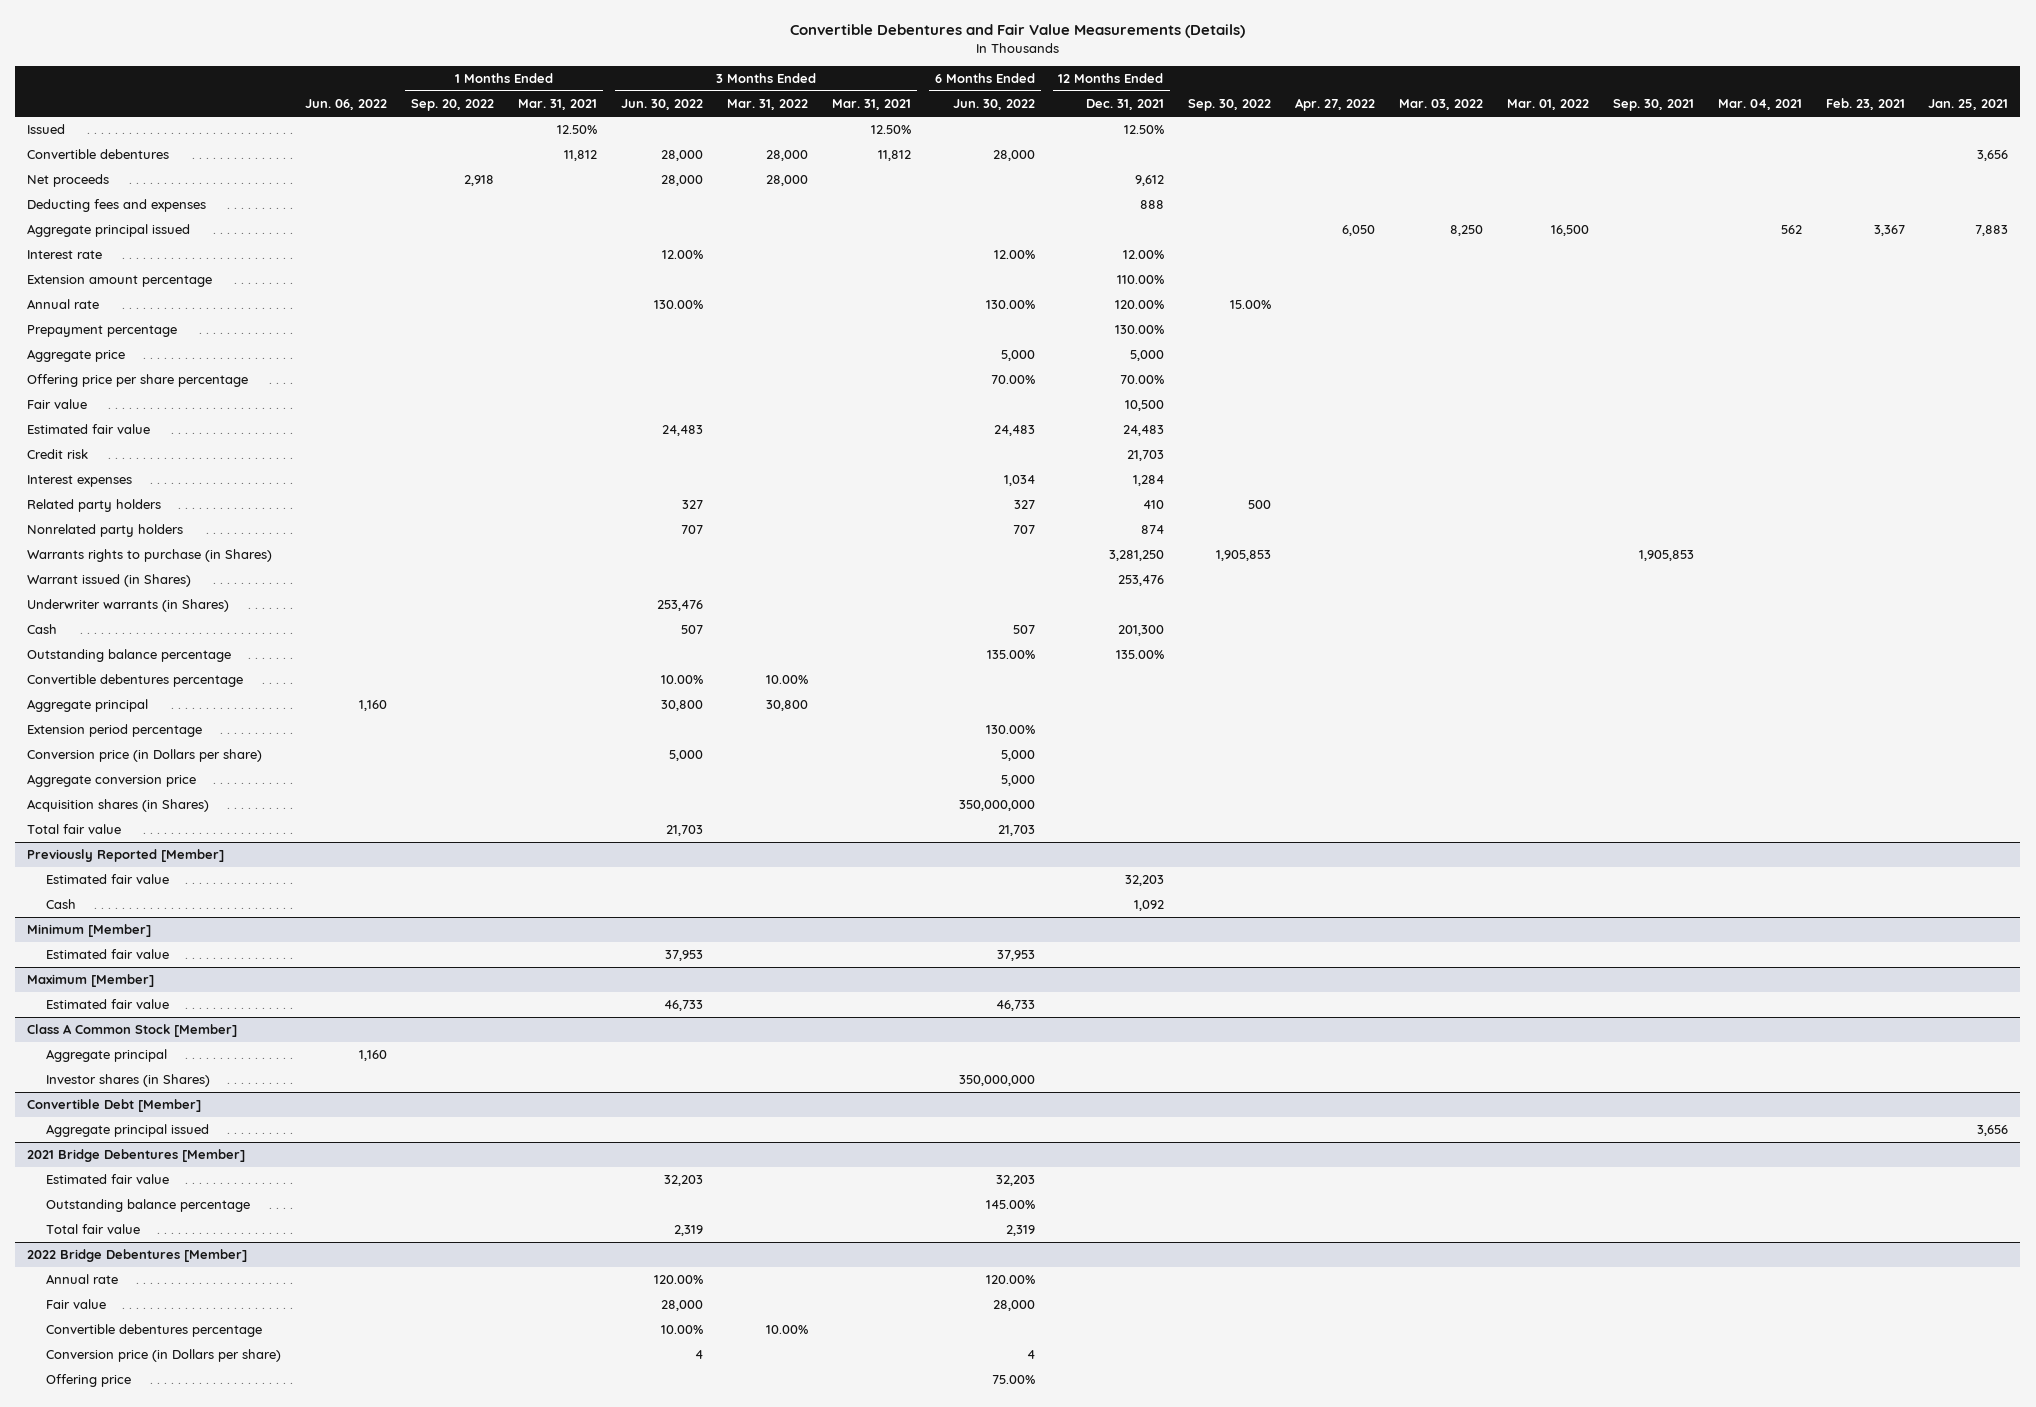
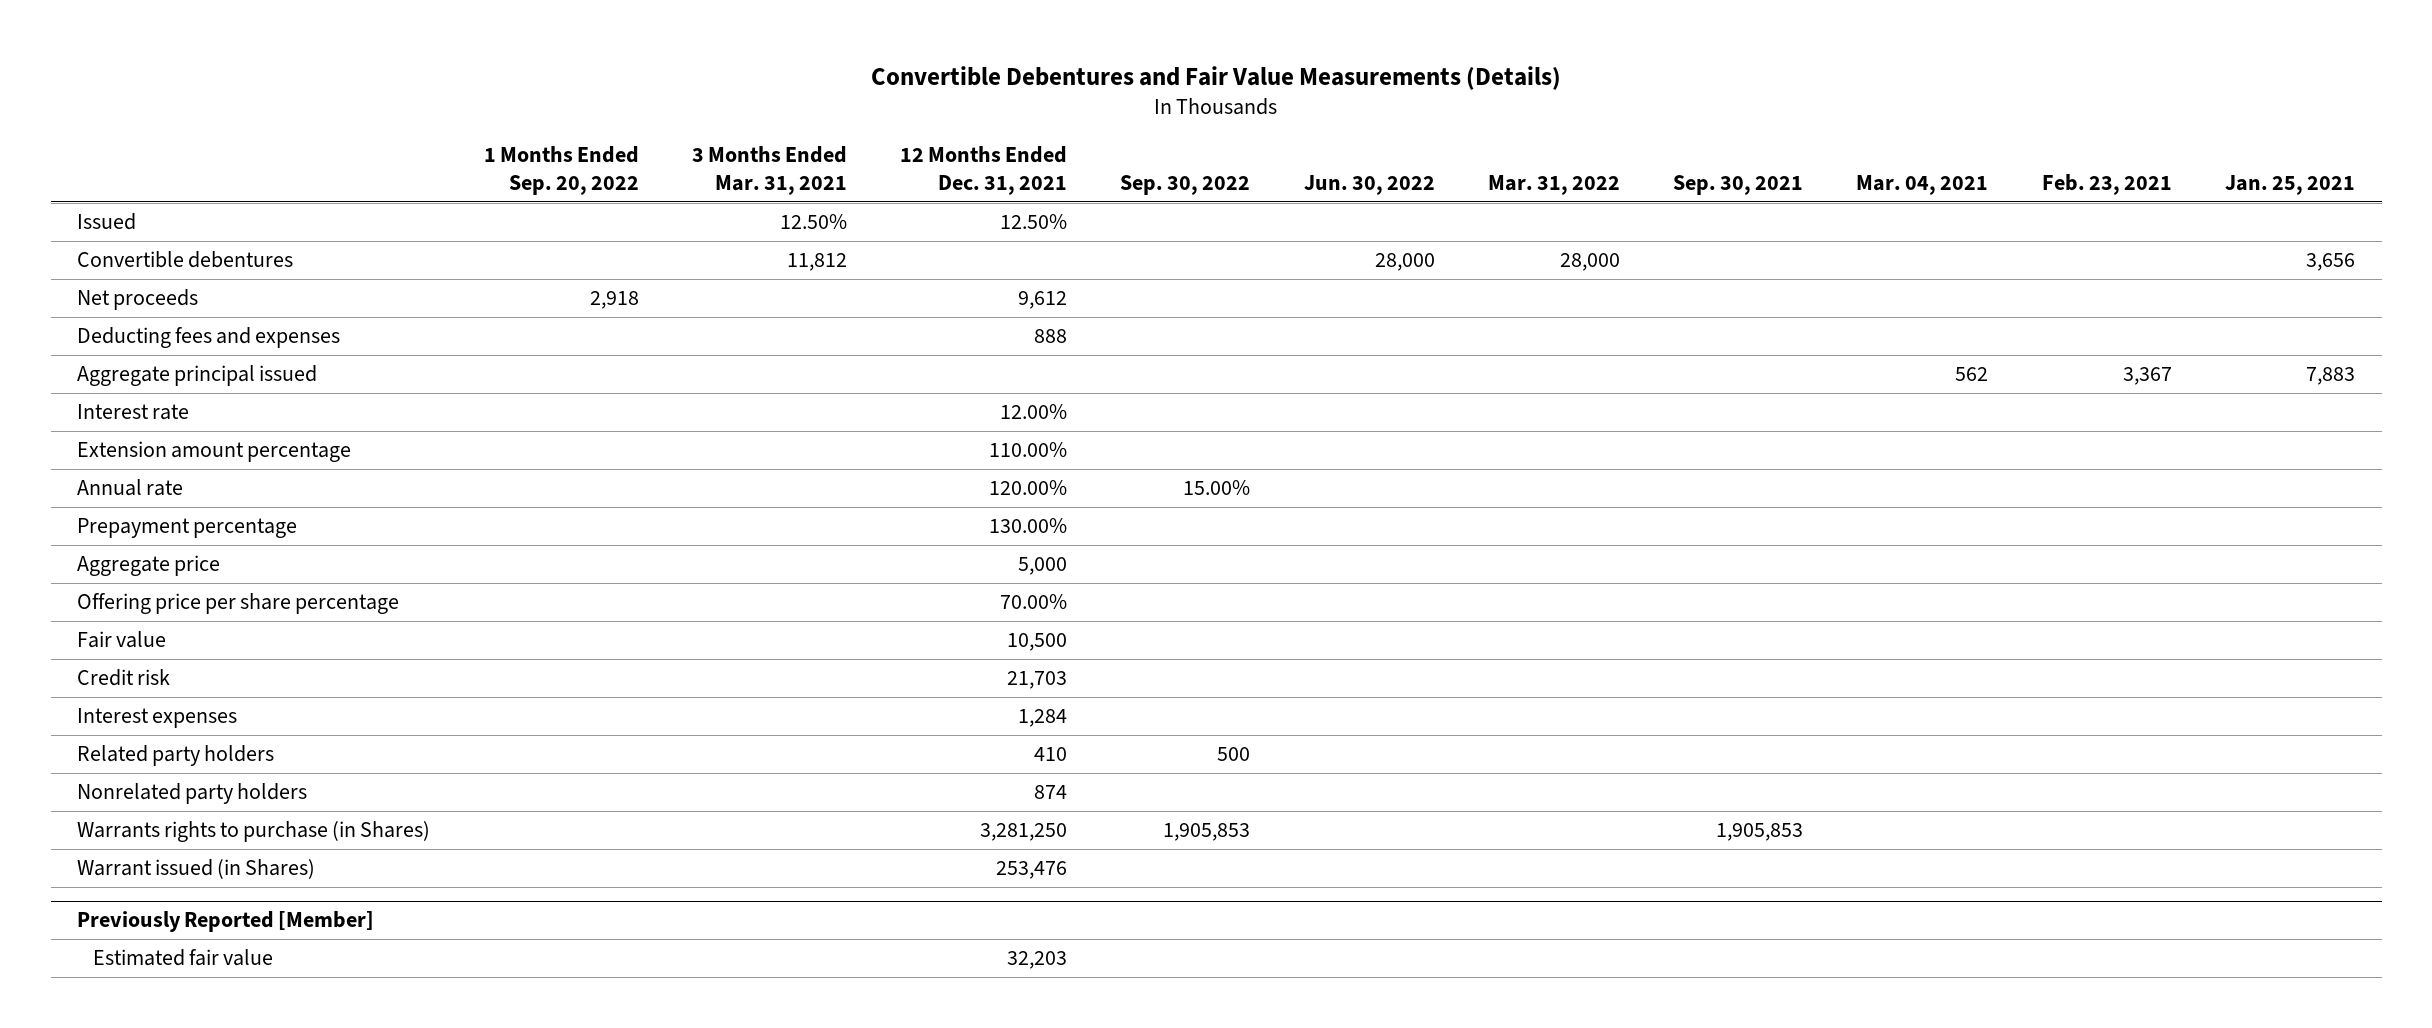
- | Jun. 06, 2022 | 1 Months Ended Sep. 20, 2022 | 1 Months Ended Mar. 31, 2021 | 3 Months Ended Jun. 30, 2022 | 3 Months Ended Mar. 31, 2022 | 3 Months Ended Mar. 31, 2021 | 6 Months Ended Jun. 30, 2022 | 12 Months Ended Dec. 31, 2021 | Sep. 30, 2022 | Apr. 27, 2022 | Mar. 03, 2022 | Mar. 01, 2022 | Sep. 30, 2021 | Mar. 04, 2021 | Feb. 23, 2021 | Jan. 25, 2021
+ | 1 Months Ended Sep. 20, 2022 | 3 Months Ended Mar. 31, 2021 | 12 Months Ended Dec. 31, 2021 | Sep. 30, 2022 | Jun. 30, 2022 | Mar. 31, 2022 | Sep. 30, 2021 | Mar. 04, 2021 | Feb. 23, 2021 | Jan. 25, 2021
- Estimated fair value | | | | 24,483 | | | 24,483 | 24,483 | | | | | | | |
- Underwriter warrants (in Shares) | | | | 253,476 | | | | | | | | | | | |
- Cash | | | | 507 | | | 507 | 201,300 | | | | | | | |
- Outstanding balance percentage | | | | | | | 135.00% | 135.00% | | | | | | | |
- Convertible debentures percentage | | | | 10.00% | 10.00% | | | | | | | | | | |
- Aggregate principal | 1,160 | | | 30,800 | 30,800 | | | | | | | | | | |
- Extension period percentage | | | | | | | 130.00% | | | | | | | | |
- Conversion price (in Dollars per share) | | | | 5,000 | | | 5,000 | | | | | | | | |
- Aggregate conversion price | | | | | | | 5,000 | | | | | | | | |
- Acquisition shares (in Shares) | | | | | | | 350,000,000 | | | | | | | | |
- Total fair value | | | | 21,703 | | | 21,703 | | | | | | | | |
@ Previously Reported [Member]
- Cash | | | | | | | | 1,092 | | | | | | | |
- Minimum [Member]
- Estimated fair value | | | | 37,953 | | | 37,953 | | | | | | | | |
- Maximum [Member]
- Estimated fair value | | | | 46,733 | | | 46,733 | | | | | | | | |
- Class A Common Stock [Member]
- Aggregate principal | 1,160 | | | | | | | | | | | | | | |
- Investor shares (in Shares) | | | | | | | 350,000,000 | | | | | | | | |
- Convertible Debt [Member]
- Aggregate principal issued | | | | | | | | | | | | | | | | 3,656
- 2021 Bridge Debentures [Member]
- Estimated fair value | | | | 32,203 | | | 32,203 | | | | | | | | |
- Outstanding balance percentage | | | | | | | 145.00% | | | | | | | | |
- Total fair value | | | | 2,319 | | | 2,319 | | | | | | | | |
- 2022 Bridge Debentures [Member]
- Annual rate | | | | 120.00% | | | 120.00% | | | | | | | | |
- Fair value | | | | 28,000 | | | 28,000 | | | | | | | | |
- Convertible debentures percentage | | | | 10.00% | 10.00% | | | | | | | | | | |
- Conversion price (in Dollars per share) | | | | 4 | | | 4 | | | | | | | | |
- Offering price | | | | | | | 75.00% | | | | | | | | |

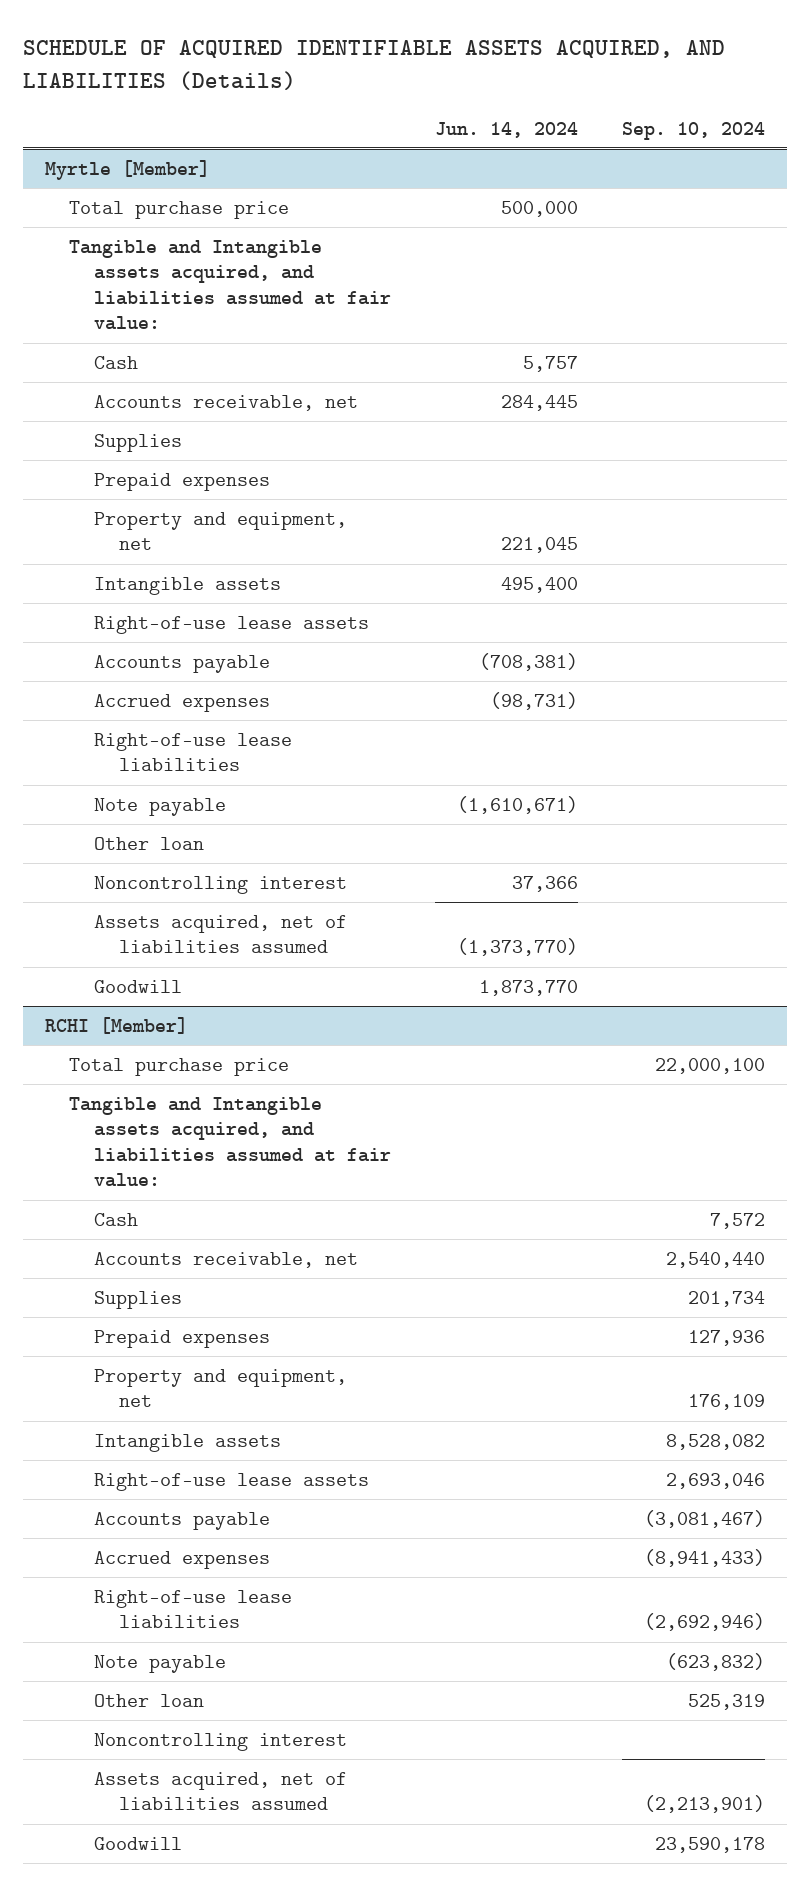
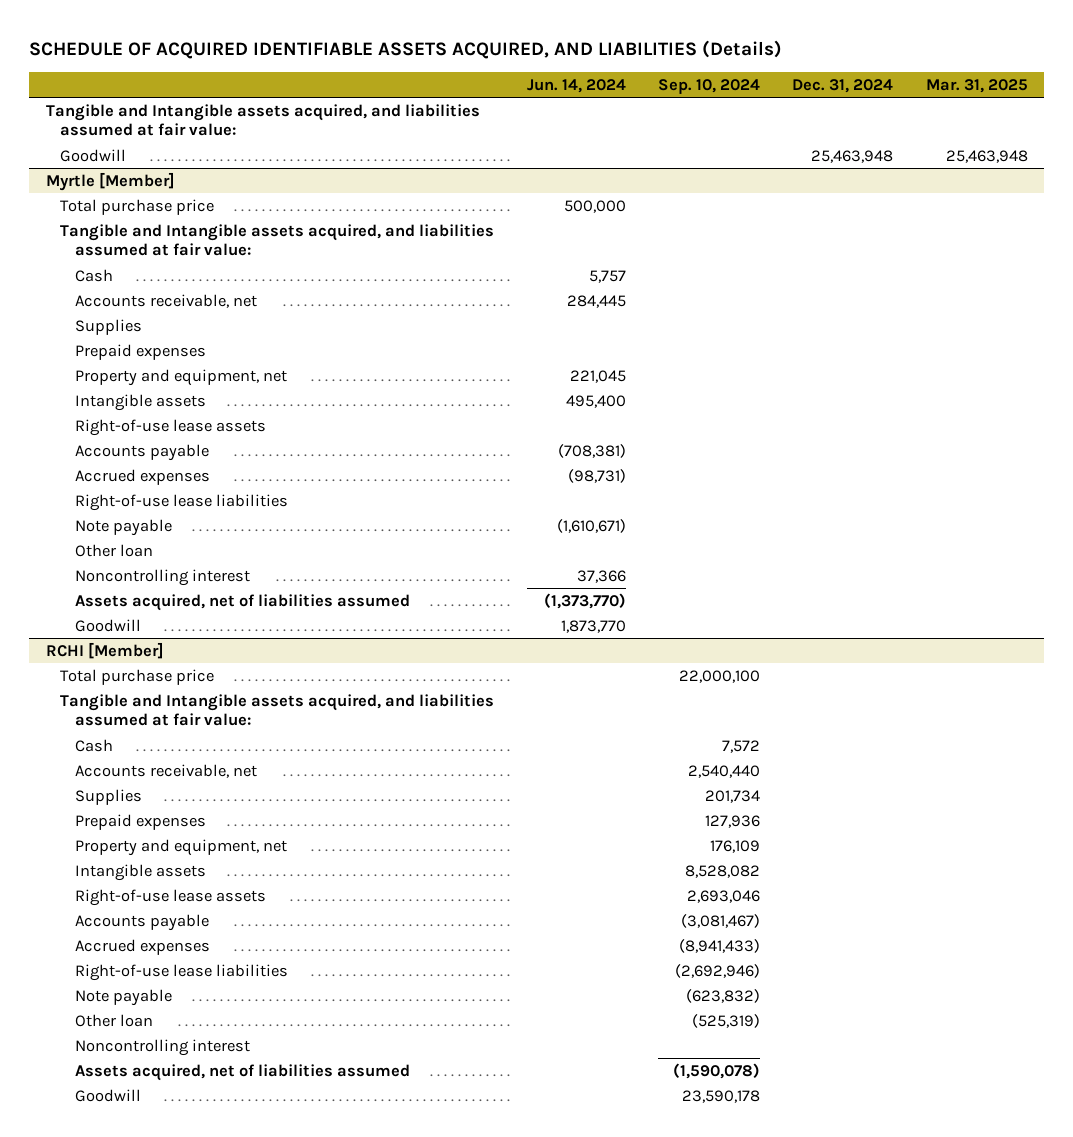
- | Jun. 14, 2024 | Sep. 10, 2024
+ | Jun. 14, 2024 | Sep. 10, 2024 | Dec. 31, 2024 | Mar. 31, 2025
+ Tangible and Intangible assets acquired, and liabilities assumed at fair value:
+ Goodwill | | | 25,463,948 | 25,463,948
@ RCHI [Member]
- Other loan | | 525,319
+ Other loan | | (525,319) | |
- Assets acquired, net of liabilities assumed | | (2,213,901)
+ Assets acquired, net of liabilities assumed | | (1,590,078) | |

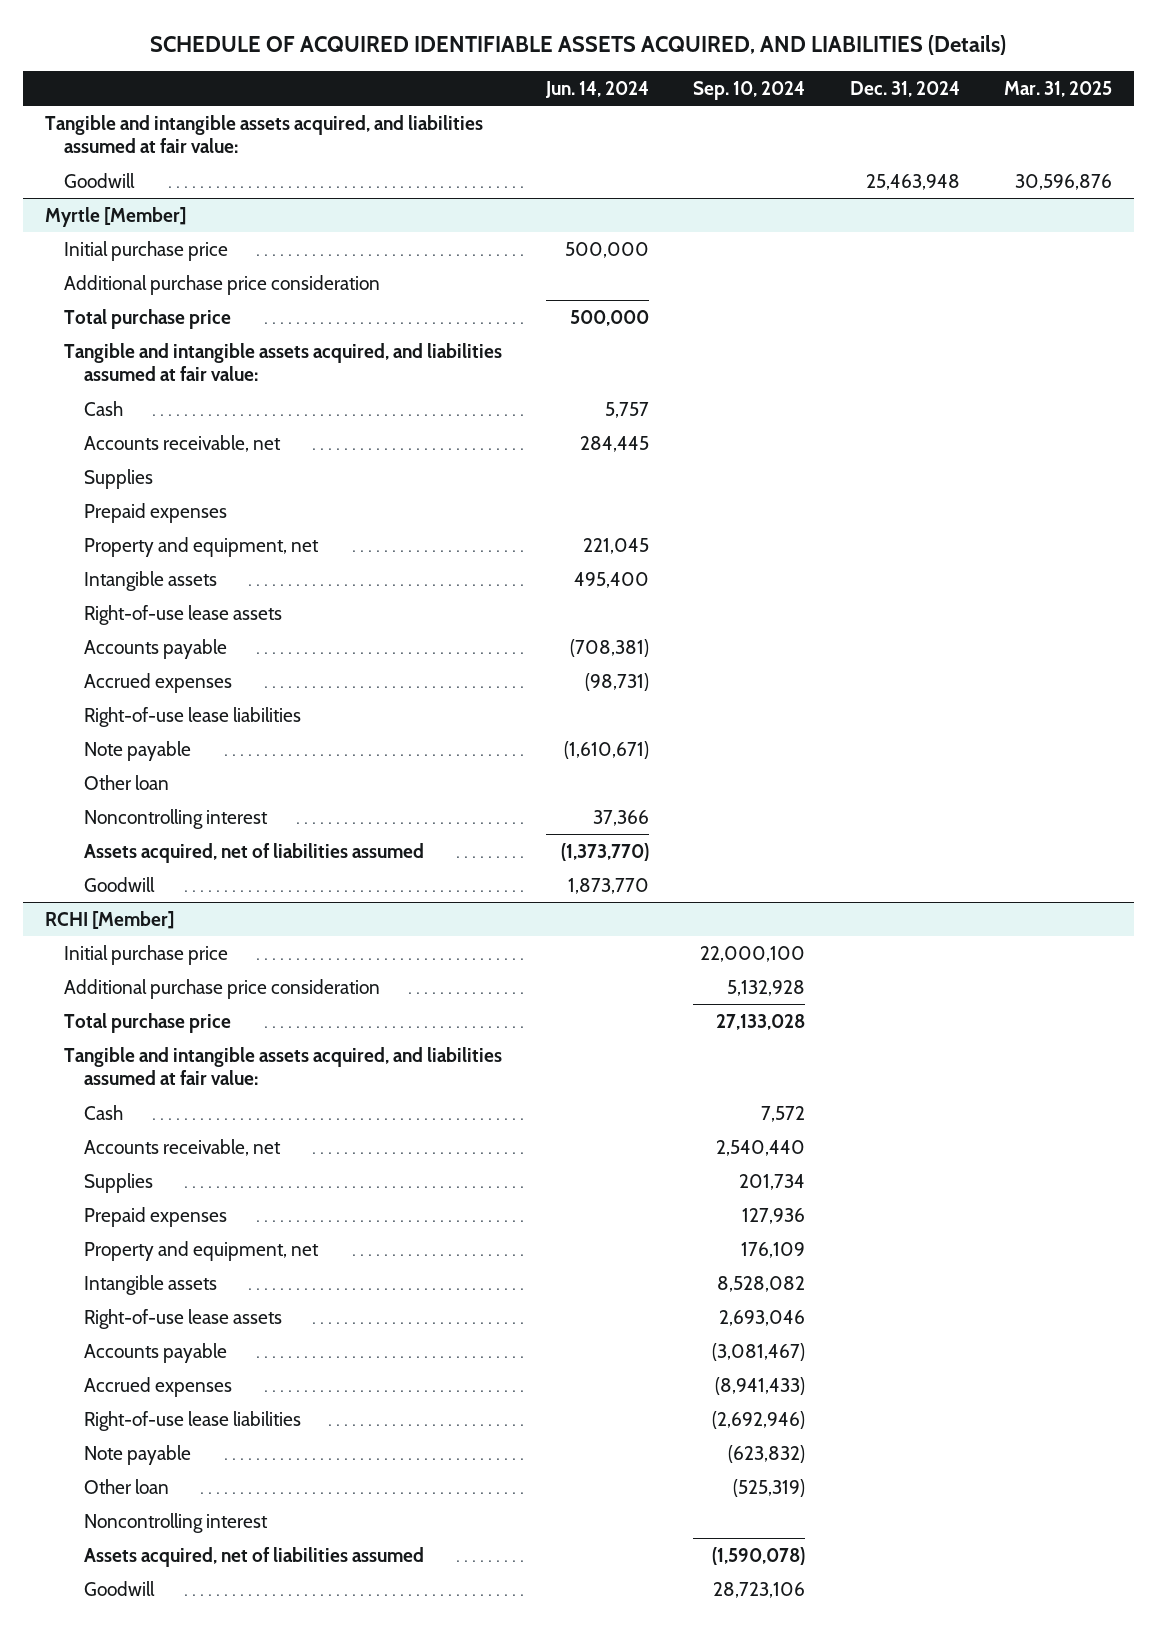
- Tangible and Intangible assets acquired, and liabilities assumed at fair value:
- Goodwill | | | 25,463,948 | 25,463,948
+ Tangible and intangible assets acquired, and liabilities assumed at fair value:
+ Goodwill | | | 25,463,948 | 30,596,876
@ Myrtle [Member]
+ Initial purchase price | 500,000 | | |
+ Additional purchase price consideration
- Tangible and Intangible assets acquired, and liabilities assumed at fair value:
+ Tangible and intangible assets acquired, and liabilities assumed at fair value:
@ RCHI [Member]
- Total purchase price | | 22,000,100 | |
- Tangible and Intangible assets acquired, and liabilities assumed at fair value:
+ Initial purchase price | | 22,000,100 | |
+ Additional purchase price consideration | | 5,132,928 | |
+ Total purchase price | | 27,133,028 | |
+ Tangible and intangible assets acquired, and liabilities assumed at fair value:
- Goodwill | | 23,590,178 | |
+ Goodwill | | 28,723,106 | |

